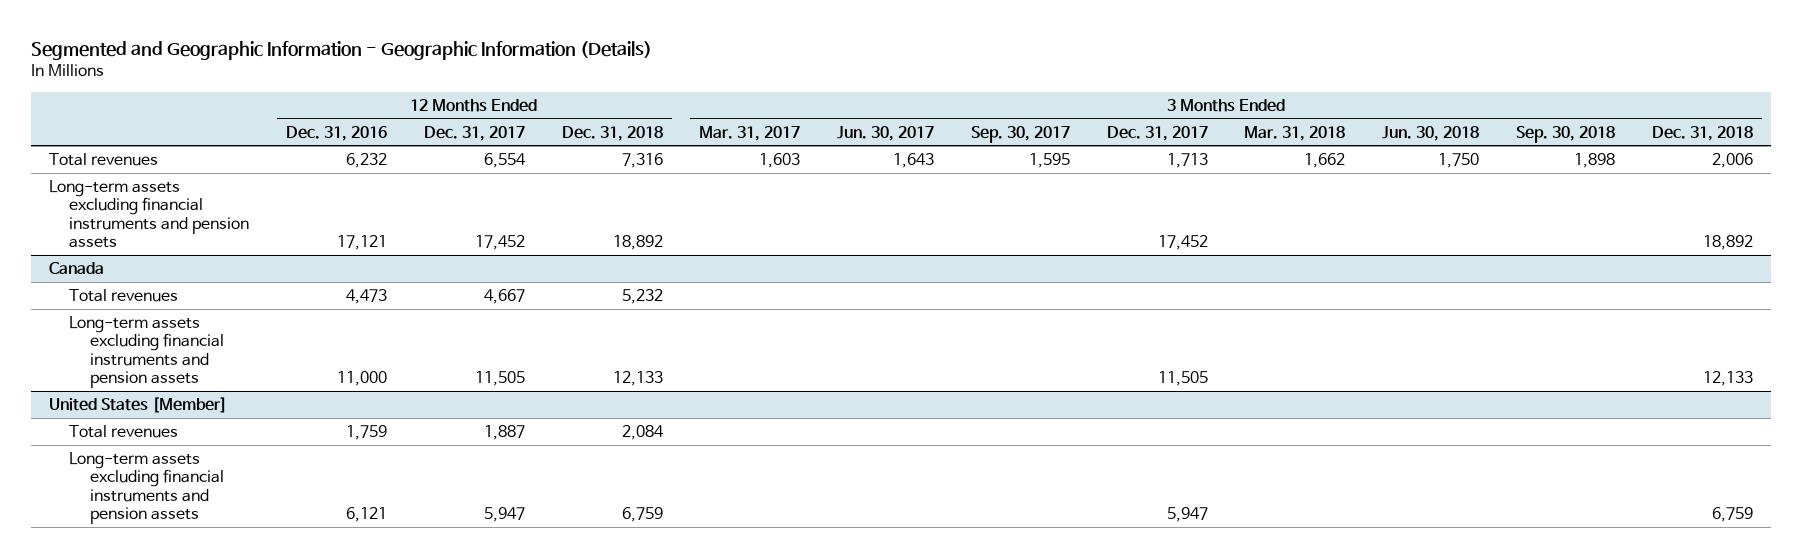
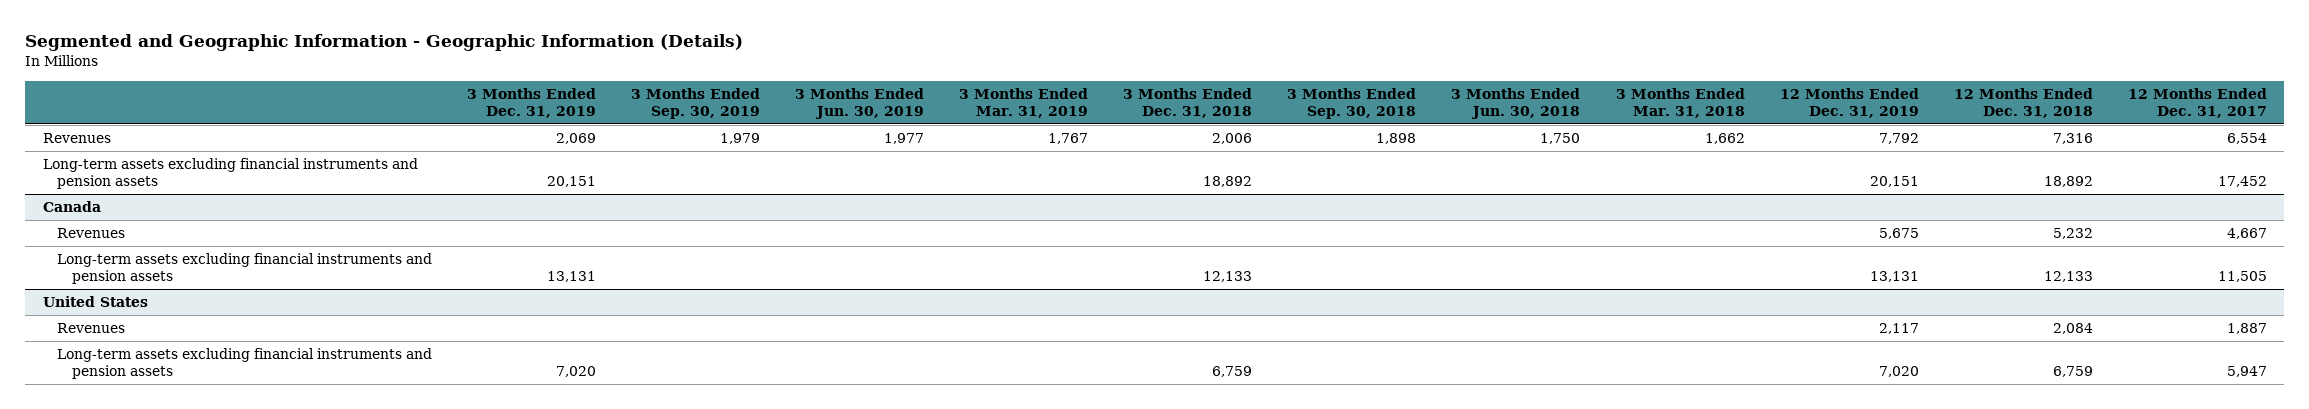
- | 12 Months Ended Dec. 31, 2016 | 12 Months Ended Dec. 31, 2017 | 12 Months Ended Dec. 31, 2018 | 3 Months Ended Mar. 31, 2017 | 3 Months Ended Jun. 30, 2017 | 3 Months Ended Sep. 30, 2017 | 3 Months Ended Dec. 31, 2017 | 3 Months Ended Mar. 31, 2018 | 3 Months Ended Jun. 30, 2018 | 3 Months Ended Sep. 30, 2018 | 3 Months Ended Dec. 31, 2018
+ | 3 Months Ended Dec. 31, 2019 | 3 Months Ended Sep. 30, 2019 | 3 Months Ended Jun. 30, 2019 | 3 Months Ended Mar. 31, 2019 | 3 Months Ended Dec. 31, 2018 | 3 Months Ended Sep. 30, 2018 | 3 Months Ended Jun. 30, 2018 | 3 Months Ended Mar. 31, 2018 | 12 Months Ended Dec. 31, 2019 | 12 Months Ended Dec. 31, 2018 | 12 Months Ended Dec. 31, 2017
- Total revenues | 6,232 | 6,554 | 7,316 | 1,603 | 1,643 | 1,595 | 1,713 | 1,662 | 1,750 | 1,898 | 2,006
+ Revenues | 2,069 | 1,979 | 1,977 | 1,767 | 2,006 | 1,898 | 1,750 | 1,662 | 7,792 | 7,316 | 6,554
@ Canada
- Total revenues | 4,473 | 4,667 | 5,232 | | | | | | | |
+ Revenues | | | | | | | | | 5,675 | 5,232 | 4,667
- United States [Member]
- Total revenues | 1,759 | 1,887 | 2,084 | | | | | | | |
+ United States
+ Revenues | | | | | | | | | 2,117 | 2,084 | 1,887

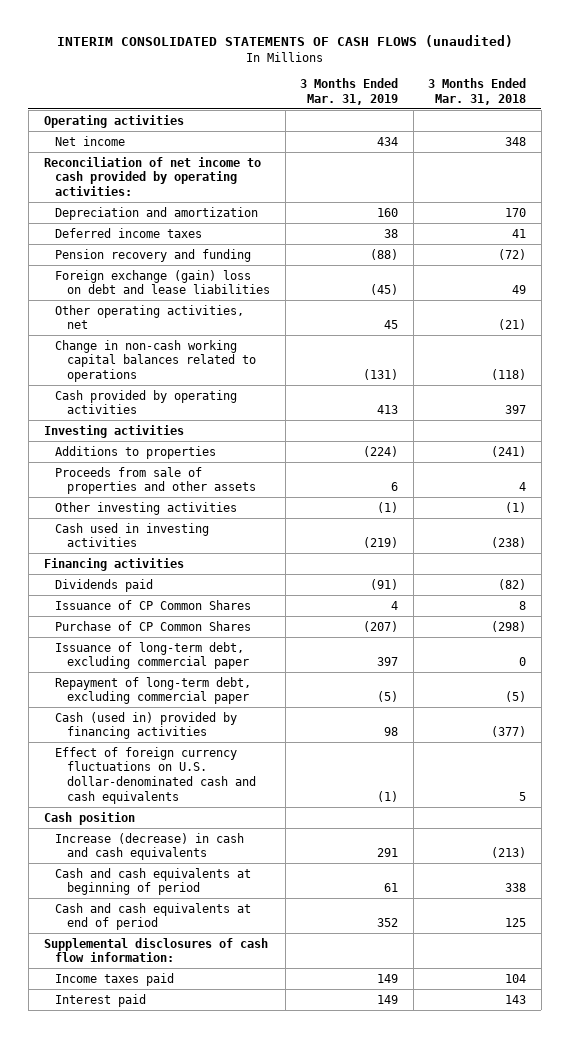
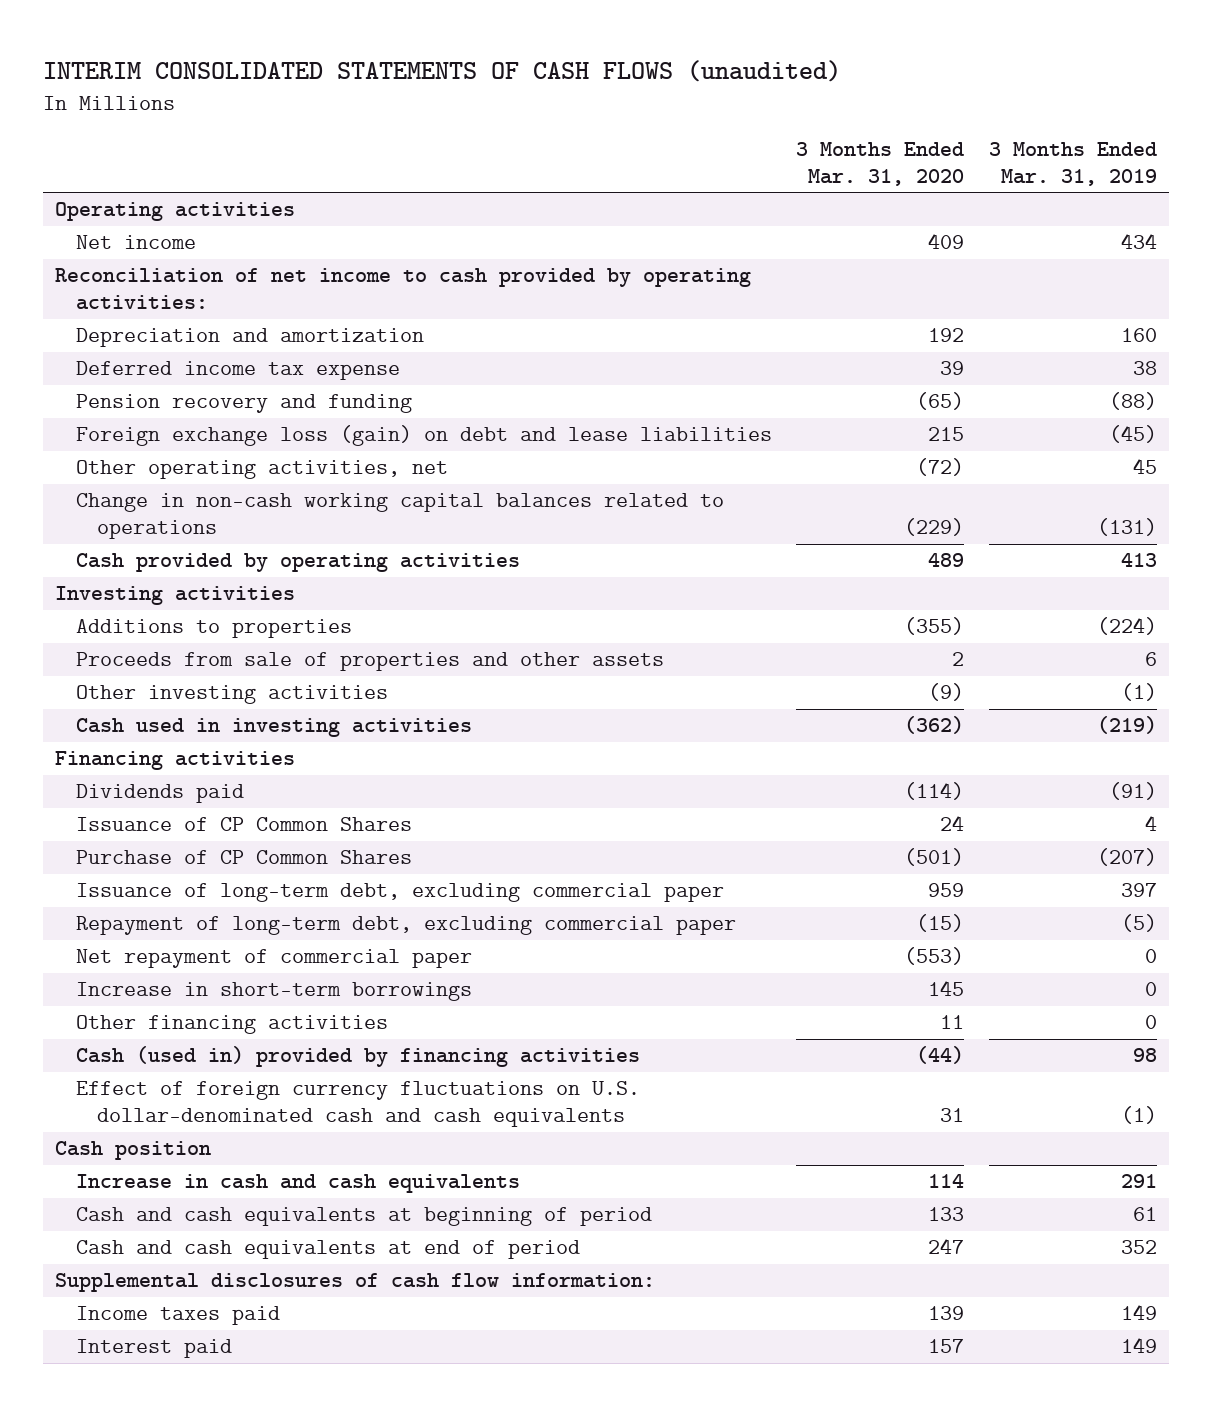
- | 3 Months Ended Mar. 31, 2019 | 3 Months Ended Mar. 31, 2018
+ | 3 Months Ended Mar. 31, 2020 | 3 Months Ended Mar. 31, 2019
- Deferred income taxes | 38 | 41
+ Deferred income tax expense | 39 | 38
- Foreign exchange (gain) loss on debt and lease liabilities | (45) | 49
+ Foreign exchange loss (gain) on debt and lease liabilities | 215 | (45)
+ Net repayment of commercial paper | (553) | 0
+ Increase in short-term borrowings | 145 | 0
+ Other financing activities | 11 | 0
- Increase (decrease) in cash and cash equivalents | 291 | (213)
+ Increase in cash and cash equivalents | 114 | 291

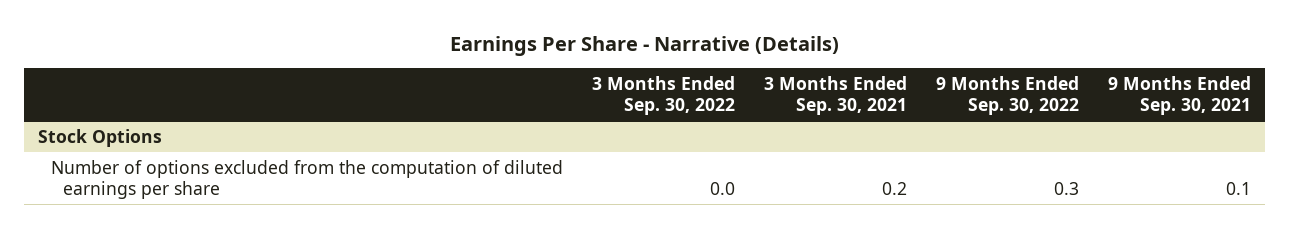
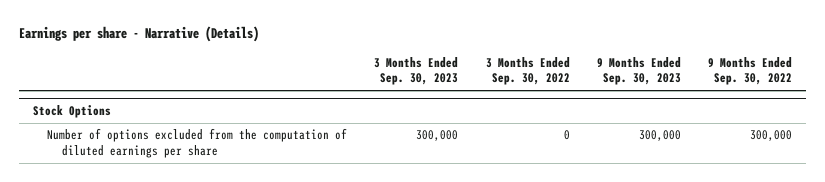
- Earnings Per Share - Narrative (Details)
+ Earnings per share - Narrative (Details)
- | 3 Months Ended Sep. 30, 2022 | 3 Months Ended Sep. 30, 2021 | 9 Months Ended Sep. 30, 2022 | 9 Months Ended Sep. 30, 2021
+ | 3 Months Ended Sep. 30, 2023 | 3 Months Ended Sep. 30, 2022 | 9 Months Ended Sep. 30, 2023 | 9 Months Ended Sep. 30, 2022
@ Stock Options
- Number of options excluded from the computation of diluted earnings per share | 0.0 | 0.2 | 0.3 | 0.1
+ Number of options excluded from the computation of diluted earnings per share | 300,000 | 0 | 300,000 | 300,000

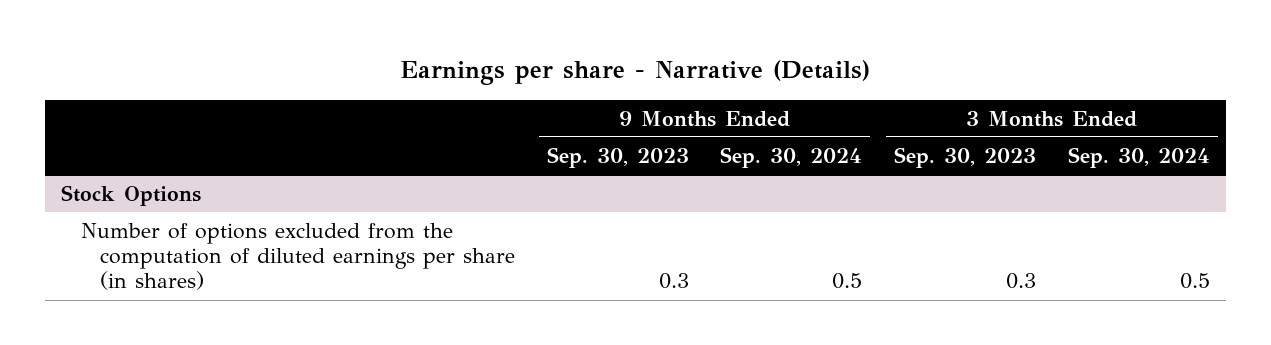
- | 3 Months Ended Sep. 30, 2023 | 3 Months Ended Sep. 30, 2022 | 9 Months Ended Sep. 30, 2023 | 9 Months Ended Sep. 30, 2022
+ | 9 Months Ended Sep. 30, 2023 | 9 Months Ended Sep. 30, 2024 | 3 Months Ended Sep. 30, 2023 | 3 Months Ended Sep. 30, 2024
@ Stock Options
- Number of options excluded from the computation of diluted earnings per share | 300,000 | 0 | 300,000 | 300,000
+ Number of options excluded from the computation of diluted earnings per share (in shares) | 0.3 | 0.5 | 0.3 | 0.5

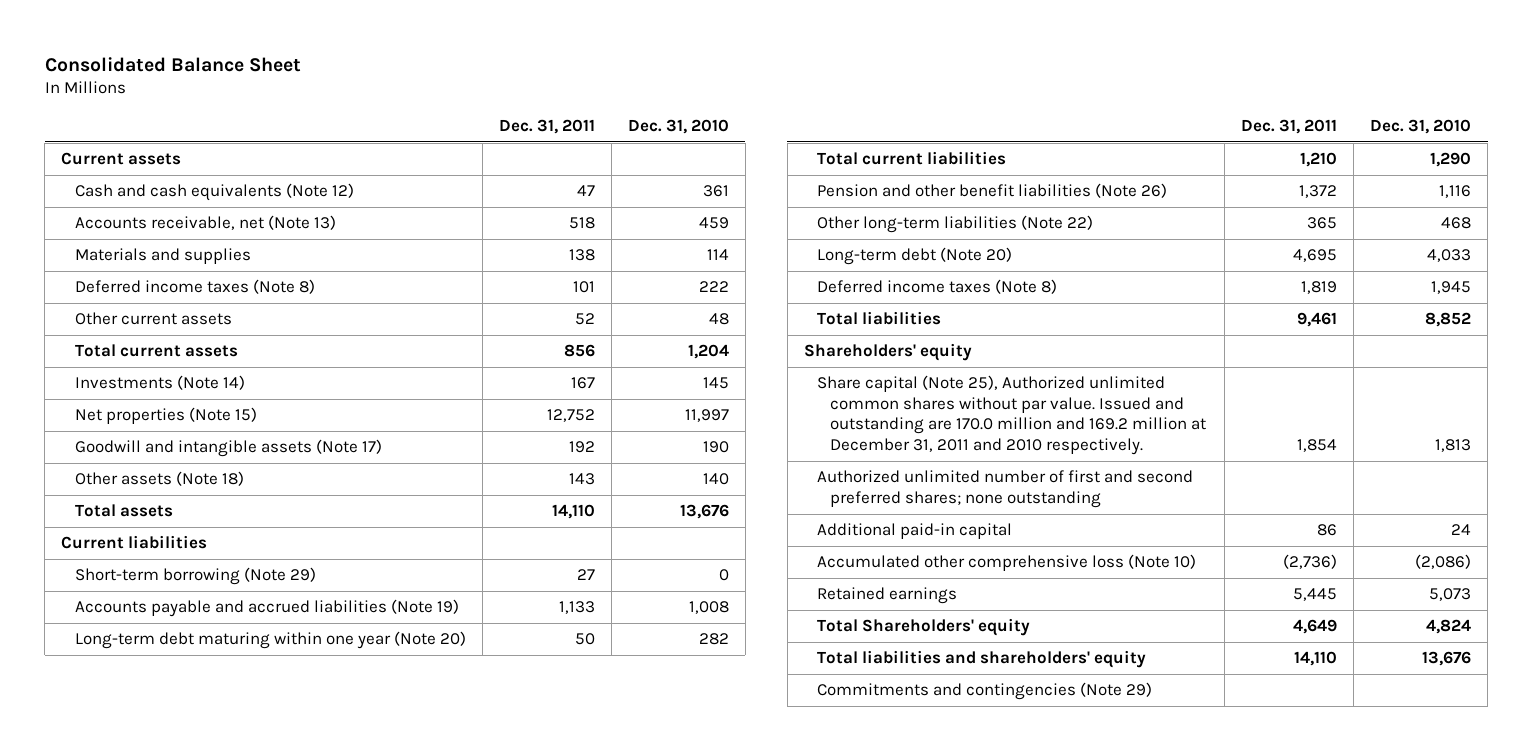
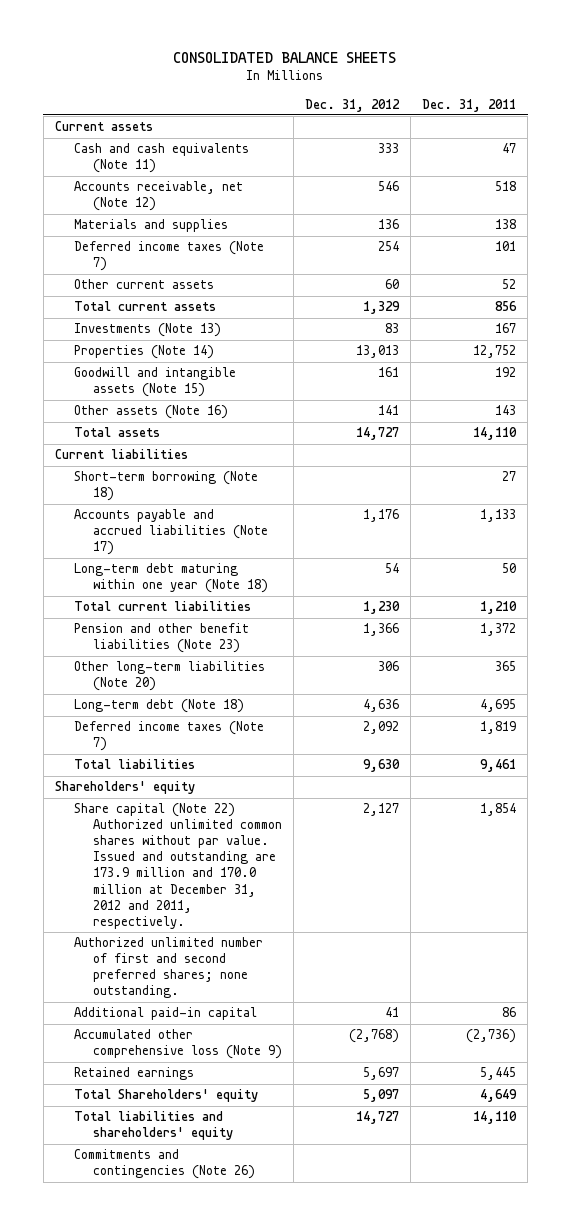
- Consolidated Balance Sheet
+ CONSOLIDATED BALANCE SHEETS
- | Dec. 31, 2011 | Dec. 31, 2010
+ | Dec. 31, 2012 | Dec. 31, 2011
- Cash and cash equivalents (Note 12) | 47 | 361
- Accounts receivable, net (Note 13) | 518 | 459
+ Cash and cash equivalents (Note 11) | 333 | 47
+ Accounts receivable, net (Note 12) | 546 | 518
- Deferred income taxes (Note 8) | 101 | 222
+ Deferred income taxes (Note 7) | 254 | 101
- Investments (Note 14) | 167 | 145
- Net properties (Note 15) | 12,752 | 11,997
- Goodwill and intangible assets (Note 17) | 192 | 190
- Other assets (Note 18) | 143 | 140
+ Investments (Note 13) | 83 | 167
+ Properties (Note 14) | 13,013 | 12,752
+ Goodwill and intangible assets (Note 15) | 161 | 192
+ Other assets (Note 16) | 141 | 143
- Short-term borrowing (Note 29) | 27 | 0
- Accounts payable and accrued liabilities (Note 19) | 1,133 | 1,008
- Long-term debt maturing within one year (Note 20) | 50 | 282
+ Short-term borrowing (Note 18) | | 27
+ Accounts payable and accrued liabilities (Note 17) | 1,176 | 1,133
+ Long-term debt maturing within one year (Note 18) | 54 | 50
- Pension and other benefit liabilities (Note 26) | 1,372 | 1,116
- Other long-term liabilities (Note 22) | 365 | 468
- Long-term debt (Note 20) | 4,695 | 4,033
- Deferred income taxes (Note 8) | 1,819 | 1,945
+ Pension and other benefit liabilities (Note 23) | 1,366 | 1,372
+ Other long-term liabilities (Note 20) | 306 | 365
+ Long-term debt (Note 18) | 4,636 | 4,695
+ Deferred income taxes (Note 7) | 2,092 | 1,819
- Share capital (Note 25), Authorized unlimited common shares without par value. Issued and outstanding are 170.0 million and 169.2 million at December 31, 2011 and 2010 respectively. | 1,854 | 1,813
- Authorized unlimited number of first and second preferred shares; none outstanding
+ Share capital (Note 22) Authorized unlimited common shares without par value. Issued and outstanding are 173.9 million and 170.0 million at December 31, 2012 and 2011, respectively. | 2,127 | 1,854
+ Authorized unlimited number of first and second preferred shares; none outstanding.
- Accumulated other comprehensive loss (Note 10) | (2,736) | (2,086)
+ Accumulated other comprehensive loss (Note 9) | (2,768) | (2,736)
- Commitments and contingencies (Note 29)
+ Commitments and contingencies (Note 26)

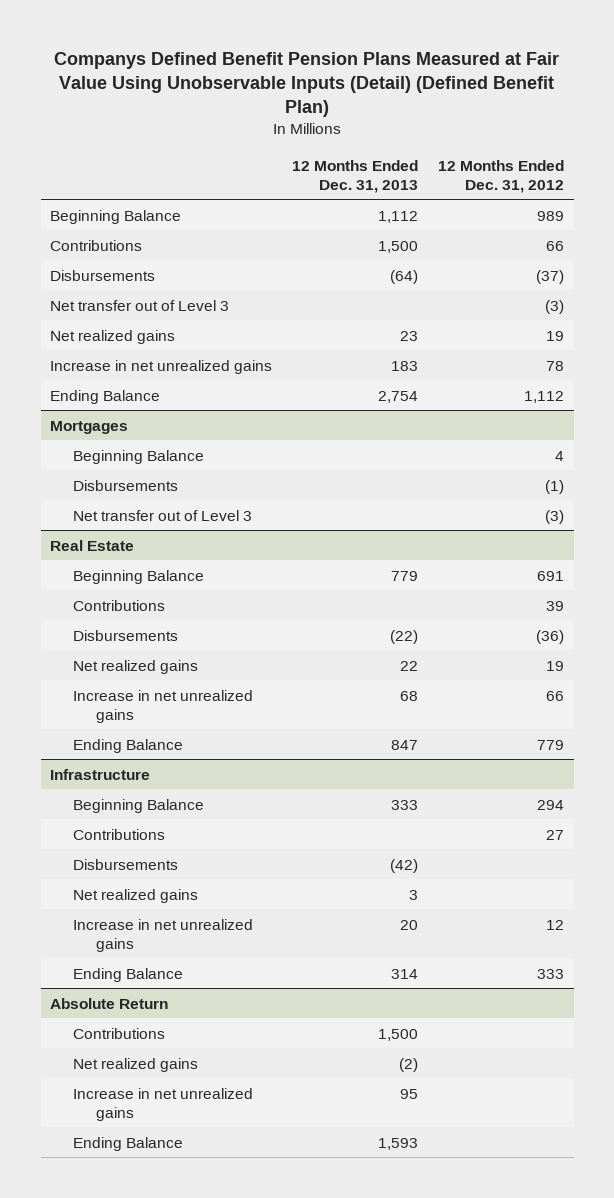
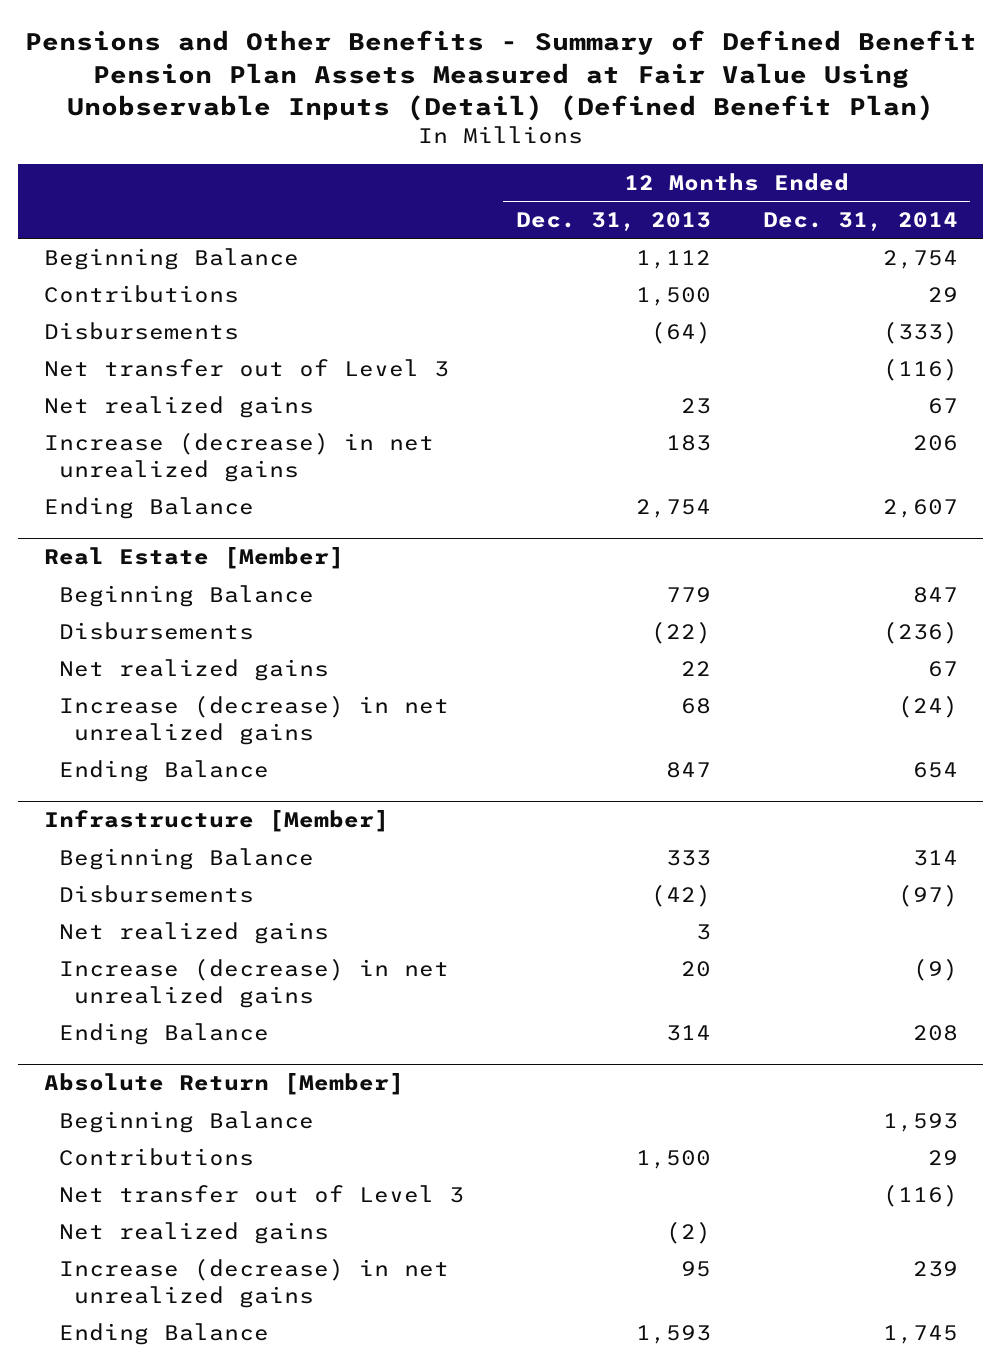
- Companys Defined Benefit Pension Plans Measured at Fair Value Using Unobservable Inputs (Detail) (Defined Benefit Plan)
+ Pensions and Other Benefits - Summary of Defined Benefit Pension Plan Assets Measured at Fair Value Using Unobservable Inputs (Detail) (Defined Benefit Plan)
- | 12 Months Ended Dec. 31, 2013 | 12 Months Ended Dec. 31, 2012
+ | 12 Months Ended Dec. 31, 2013 | 12 Months Ended Dec. 31, 2014
- Increase in net unrealized gains | 183 | 78
+ Increase (decrease) in net unrealized gains | 183 | 206
- Mortgages
- Beginning Balance | | 4
- Disbursements | | (1)
- Net transfer out of Level 3 | | (3)
- Real Estate
+ Real Estate [Member]
- Contributions | | 39
- Increase in net unrealized gains | 68 | 66
+ Increase (decrease) in net unrealized gains | 68 | (24)
- Infrastructure
+ Infrastructure [Member]
- Contributions | | 27
- Increase in net unrealized gains | 20 | 12
+ Increase (decrease) in net unrealized gains | 20 | (9)
- Absolute Return
+ Absolute Return [Member]
+ Beginning Balance | | 1,593
+ Net transfer out of Level 3 | | (116)
- Increase in net unrealized gains | 95 |
+ Increase (decrease) in net unrealized gains | 95 | 239

